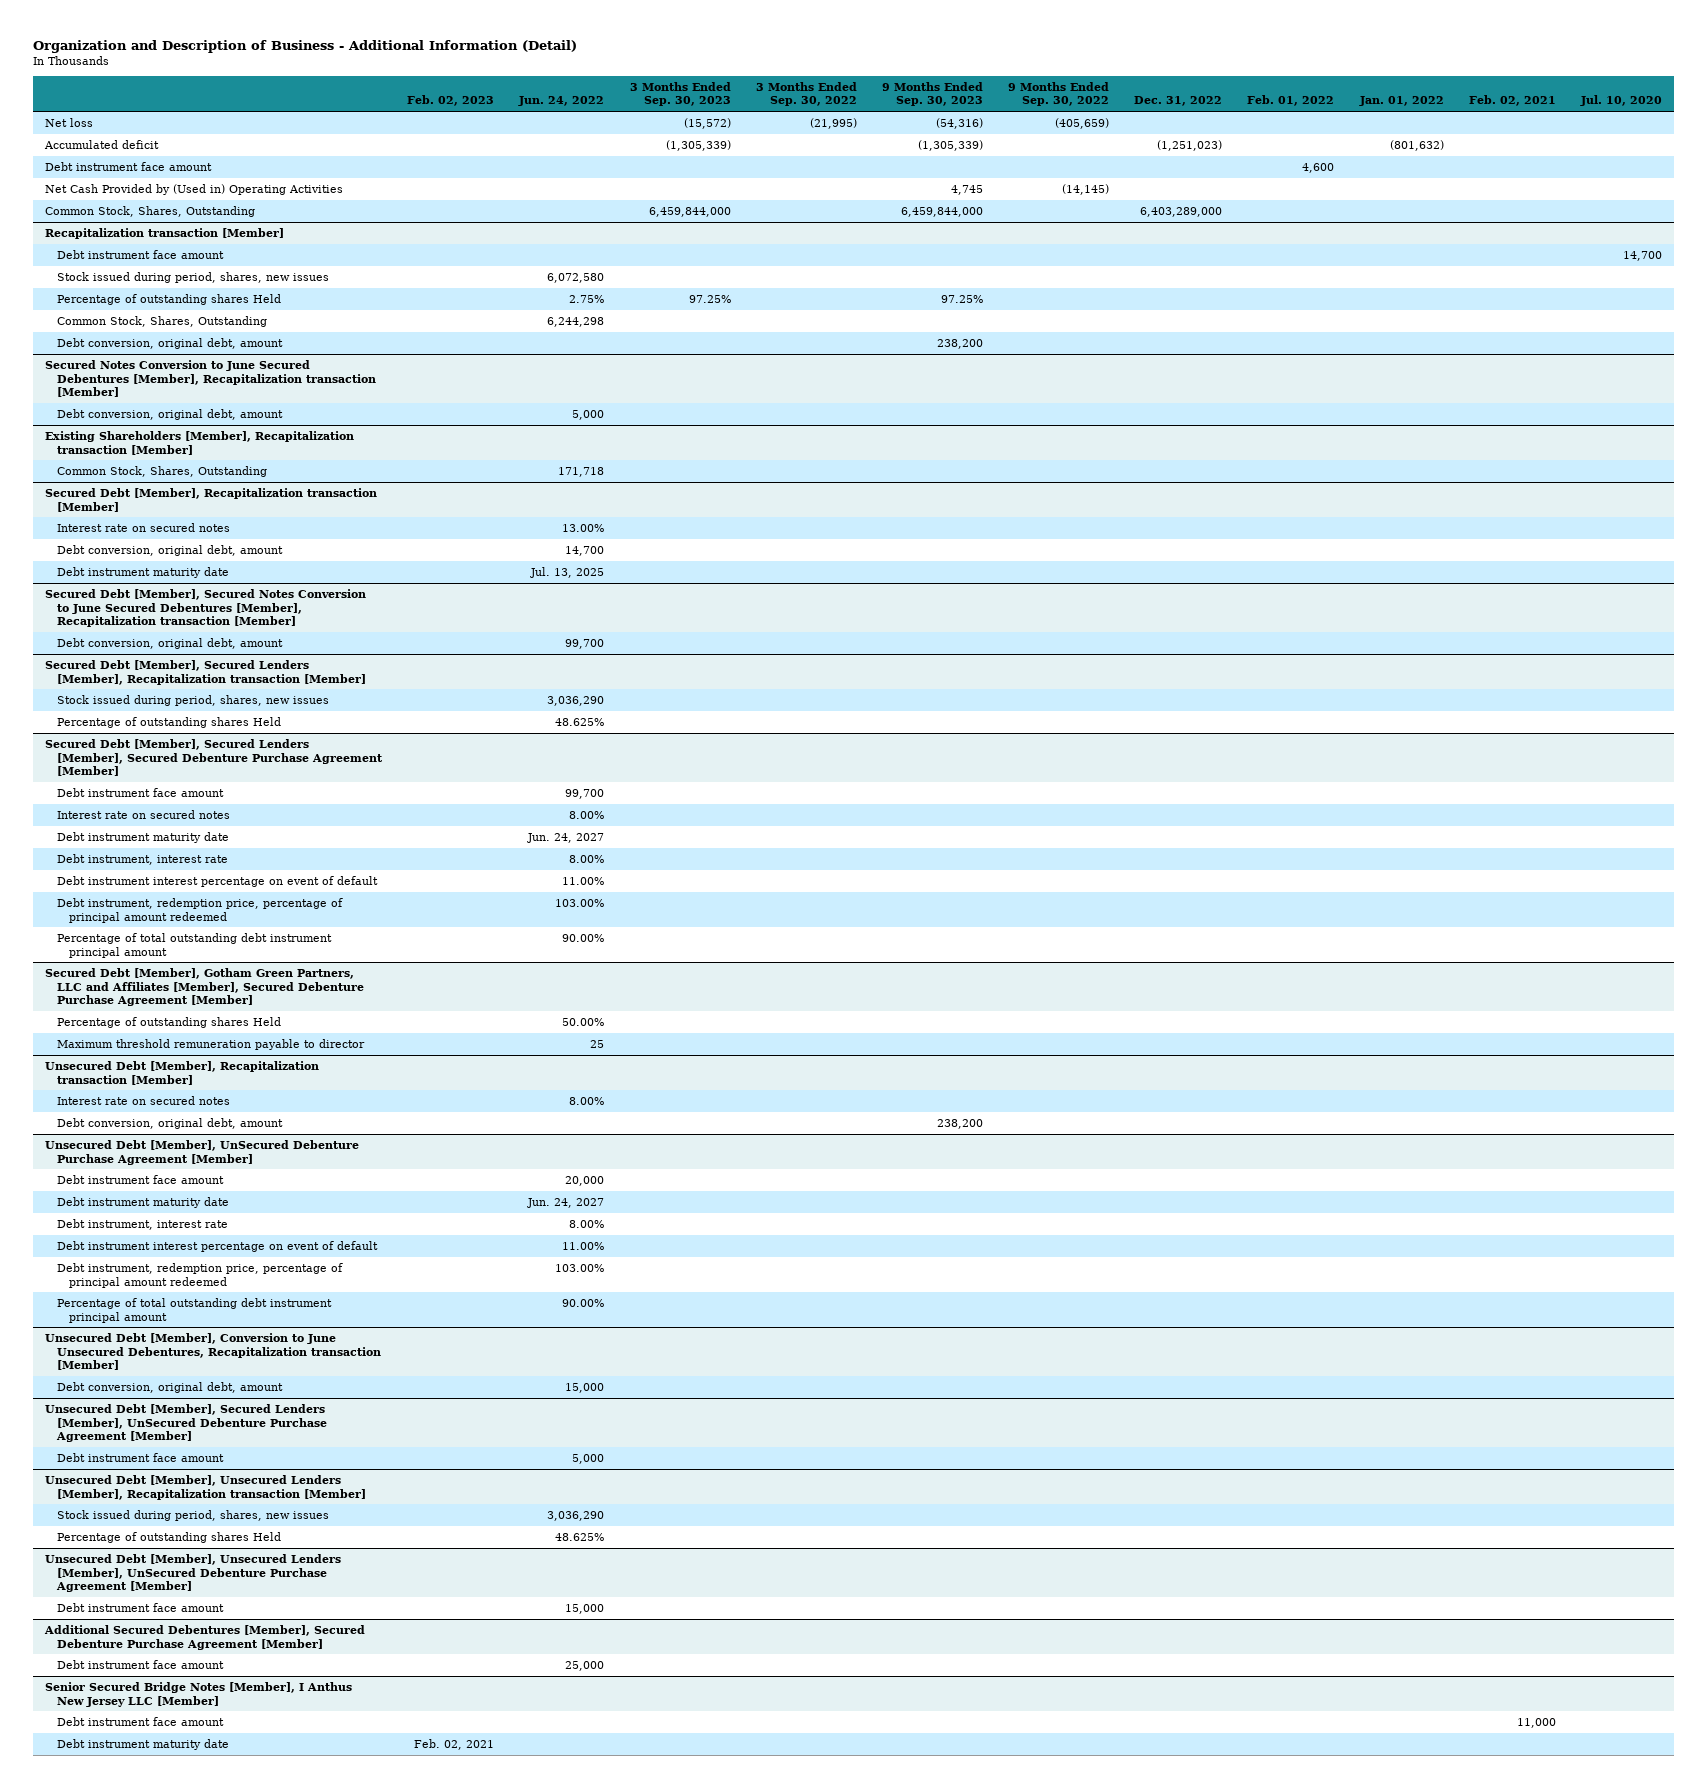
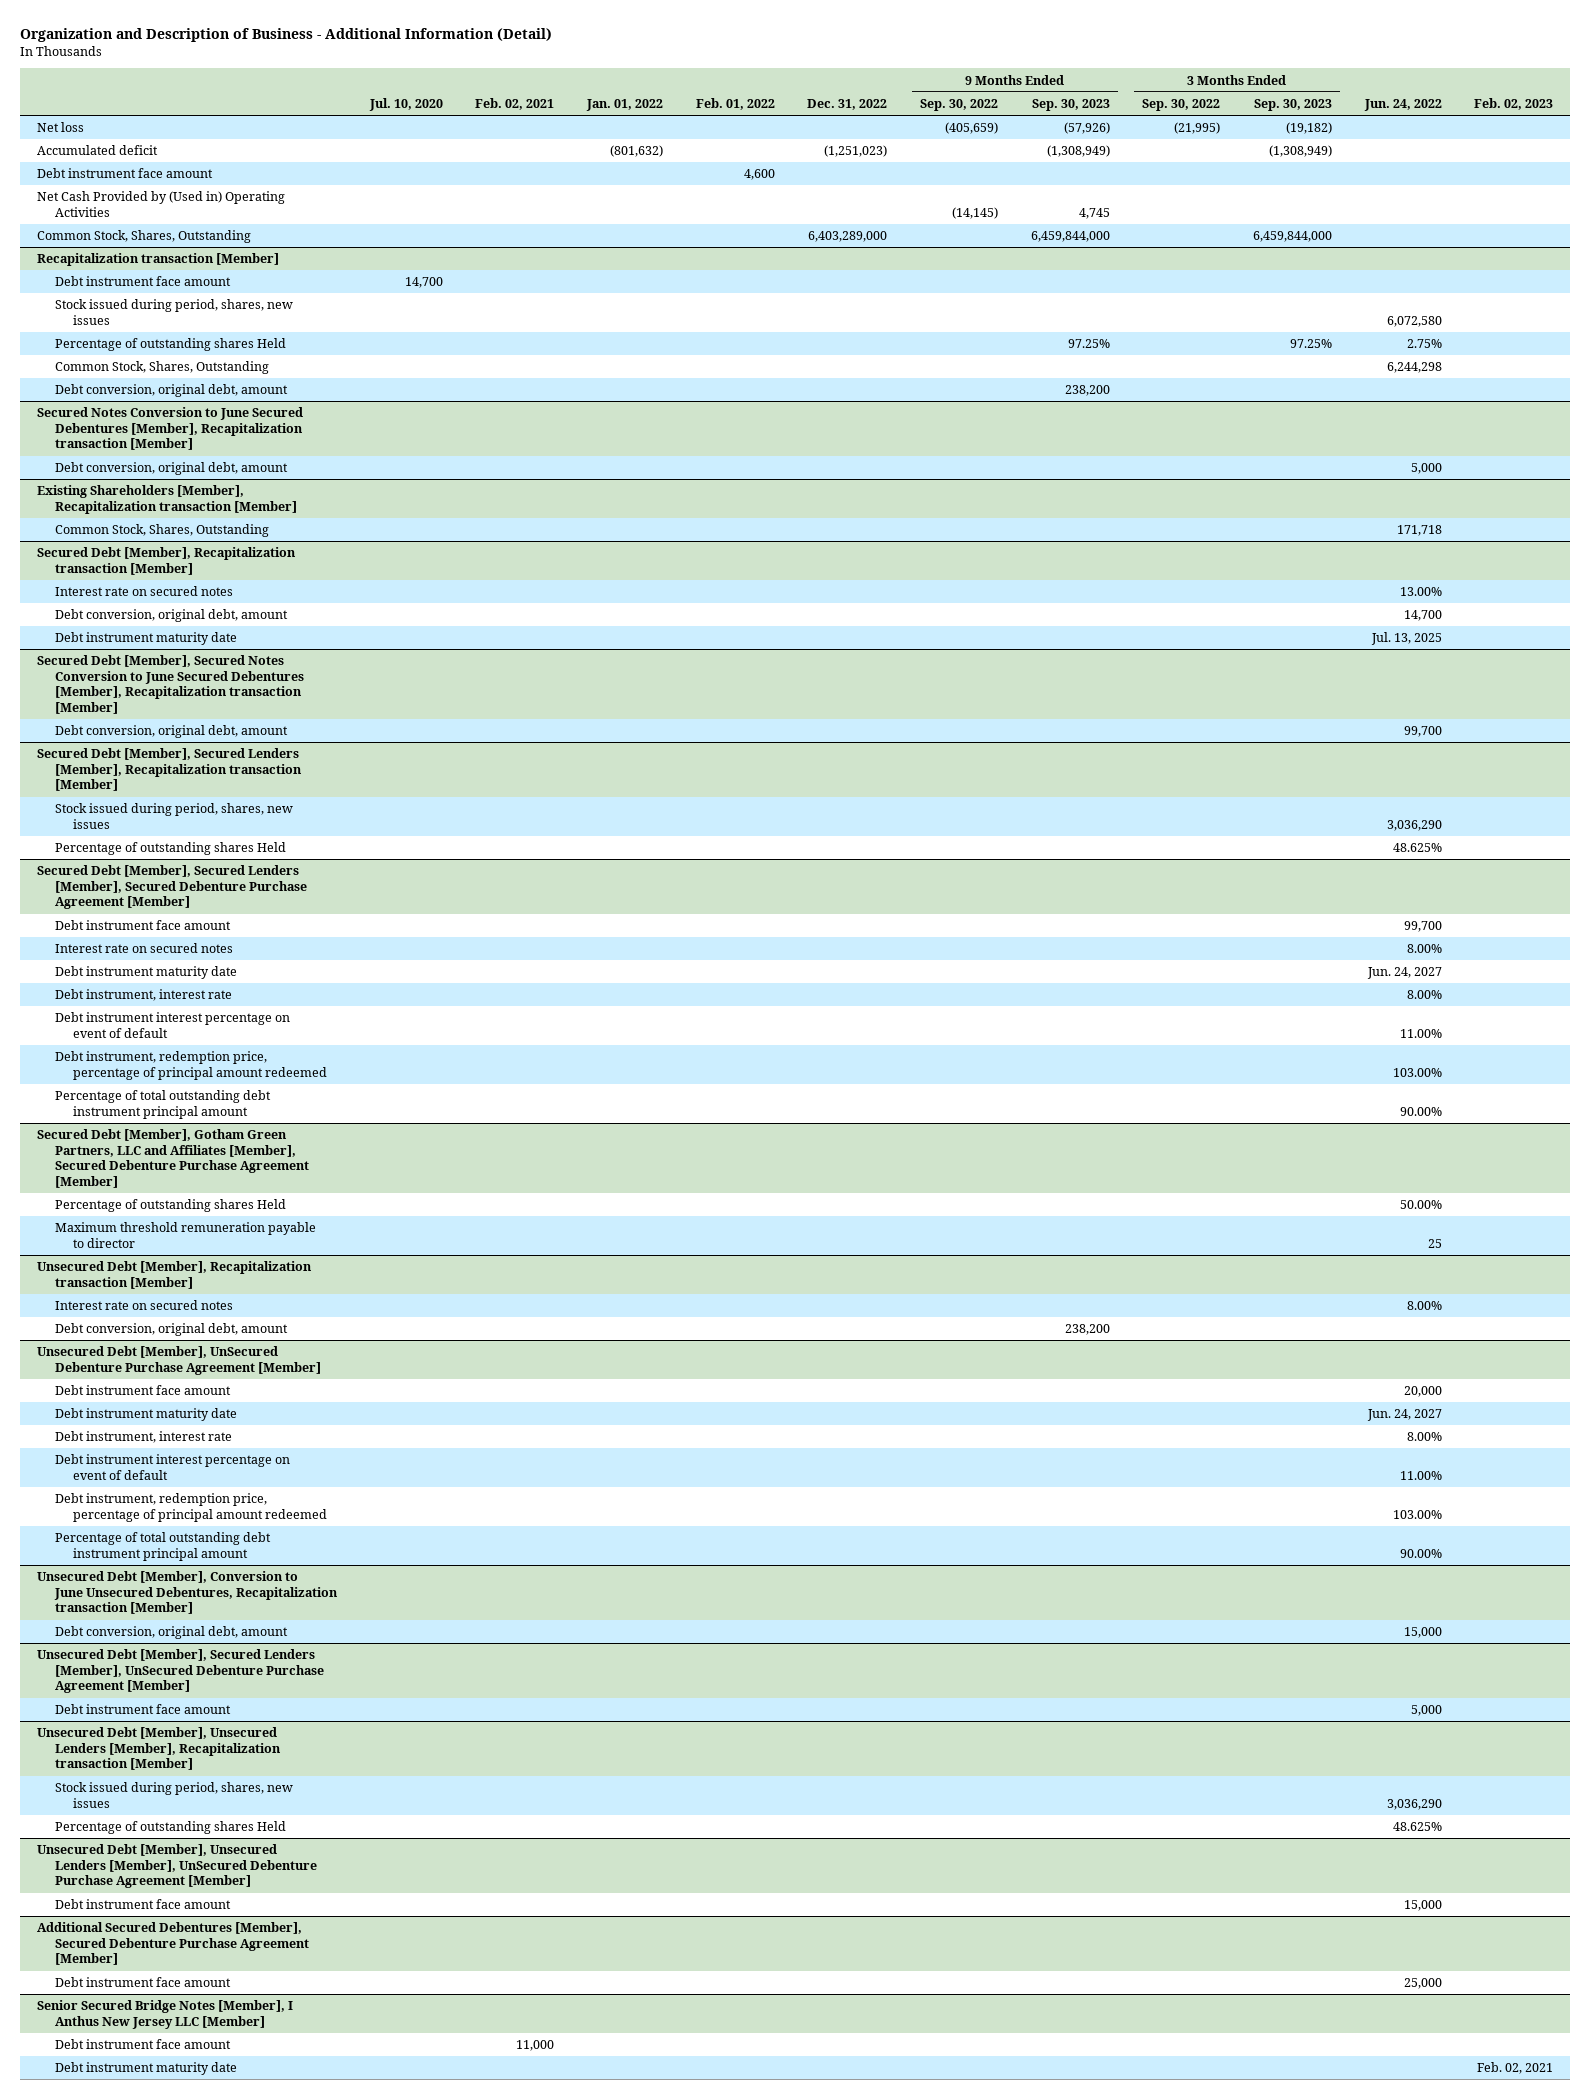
- | Feb. 02, 2023 | Jun. 24, 2022 | 3 Months Ended Sep. 30, 2023 | 3 Months Ended Sep. 30, 2022 | 9 Months Ended Sep. 30, 2023 | 9 Months Ended Sep. 30, 2022 | Dec. 31, 2022 | Feb. 01, 2022 | Jan. 01, 2022 | Feb. 02, 2021 | Jul. 10, 2020
+ | Jul. 10, 2020 | Feb. 02, 2021 | Jan. 01, 2022 | Feb. 01, 2022 | Dec. 31, 2022 | 9 Months Ended Sep. 30, 2022 | 9 Months Ended Sep. 30, 2023 | 3 Months Ended Sep. 30, 2022 | 3 Months Ended Sep. 30, 2023 | Jun. 24, 2022 | Feb. 02, 2023
- Net loss | | | (15,572) | (21,995) | (54,316) | (405,659) | | | | |
- Accumulated deficit | | | (1,305,339) | | (1,305,339) | | (1,251,023) | | (801,632) | |
+ Net loss | | | | | | (405,659) | (57,926) | (21,995) | (19,182) | |
+ Accumulated deficit | | | (801,632) | | (1,251,023) | | (1,308,949) | | (1,308,949) | |

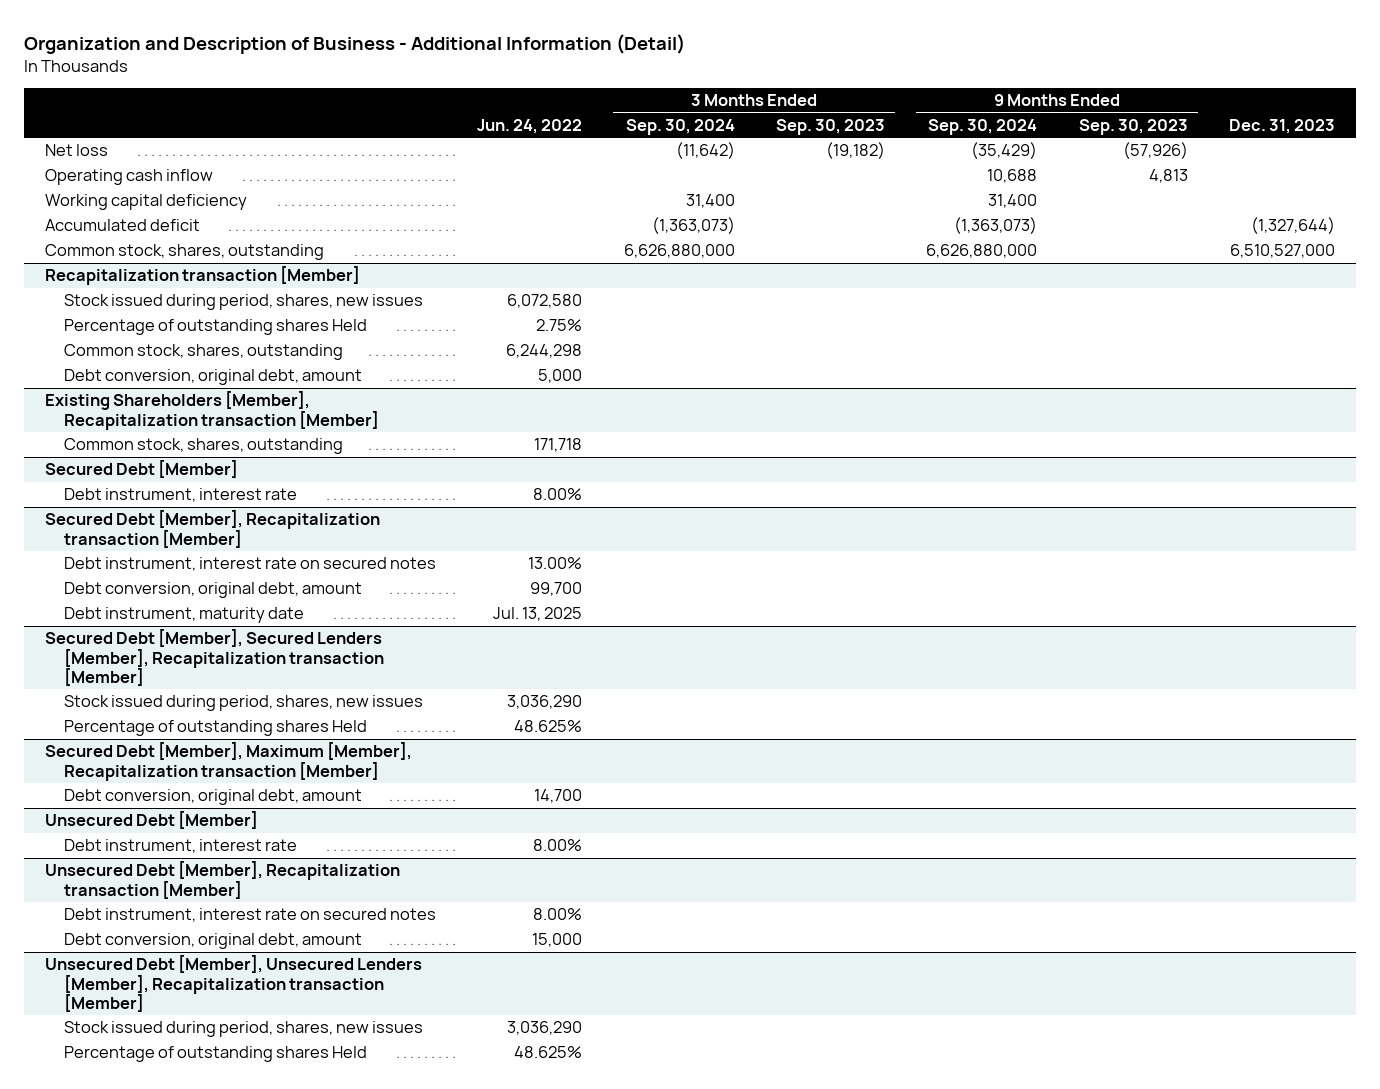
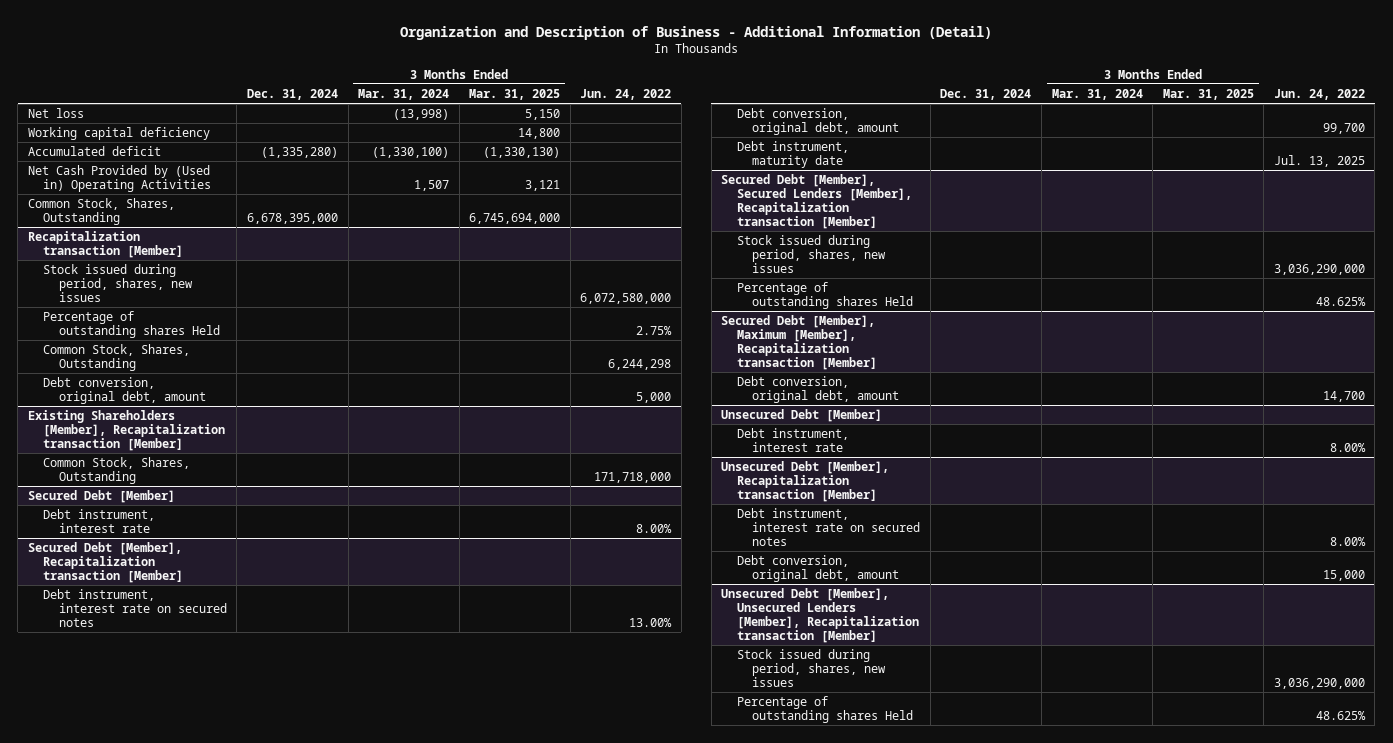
- | Jun. 24, 2022 | 3 Months Ended Sep. 30, 2024 | 3 Months Ended Sep. 30, 2023 | 9 Months Ended Sep. 30, 2024 | 9 Months Ended Sep. 30, 2023 | Dec. 31, 2023
+ | Dec. 31, 2024 | 3 Months Ended Mar. 31, 2024 | 3 Months Ended Mar. 31, 2025 | Jun. 24, 2022
- Operating cash inflow | | | | 10,688 | 4,813 |
- Common stock, shares, outstanding | | 6,626,880,000 | | 6,626,880,000 | | 6,510,527,000
+ Net Cash Provided by (Used in) Operating Activities | | 1,507 | 3,121 |
+ Common Stock, Shares, Outstanding | 6,678,395,000 | | 6,745,694,000 |
@ Recapitalization transaction [Member]
- Stock issued during period, shares, new issues | 6,072,580 | | | | |
+ Stock issued during period, shares, new issues | | | | 6,072,580,000
- Common stock, shares, outstanding | 6,244,298 | | | | |
+ Common Stock, Shares, Outstanding | | | | 6,244,298
@ Existing Shareholders [Member], Recapitalization transaction [Member]
- Common stock, shares, outstanding | 171,718 | | | | |
+ Common Stock, Shares, Outstanding | | | | 171,718,000
@ Secured Debt [Member], Secured Lenders [Member], Recapitalization transaction [Member]
- Stock issued during period, shares, new issues | 3,036,290 | | | | |
+ Stock issued during period, shares, new issues | | | | 3,036,290,000
@ Unsecured Debt [Member], Unsecured Lenders [Member], Recapitalization transaction [Member]
- Stock issued during period, shares, new issues | 3,036,290 | | | | |
+ Stock issued during period, shares, new issues | | | | 3,036,290,000

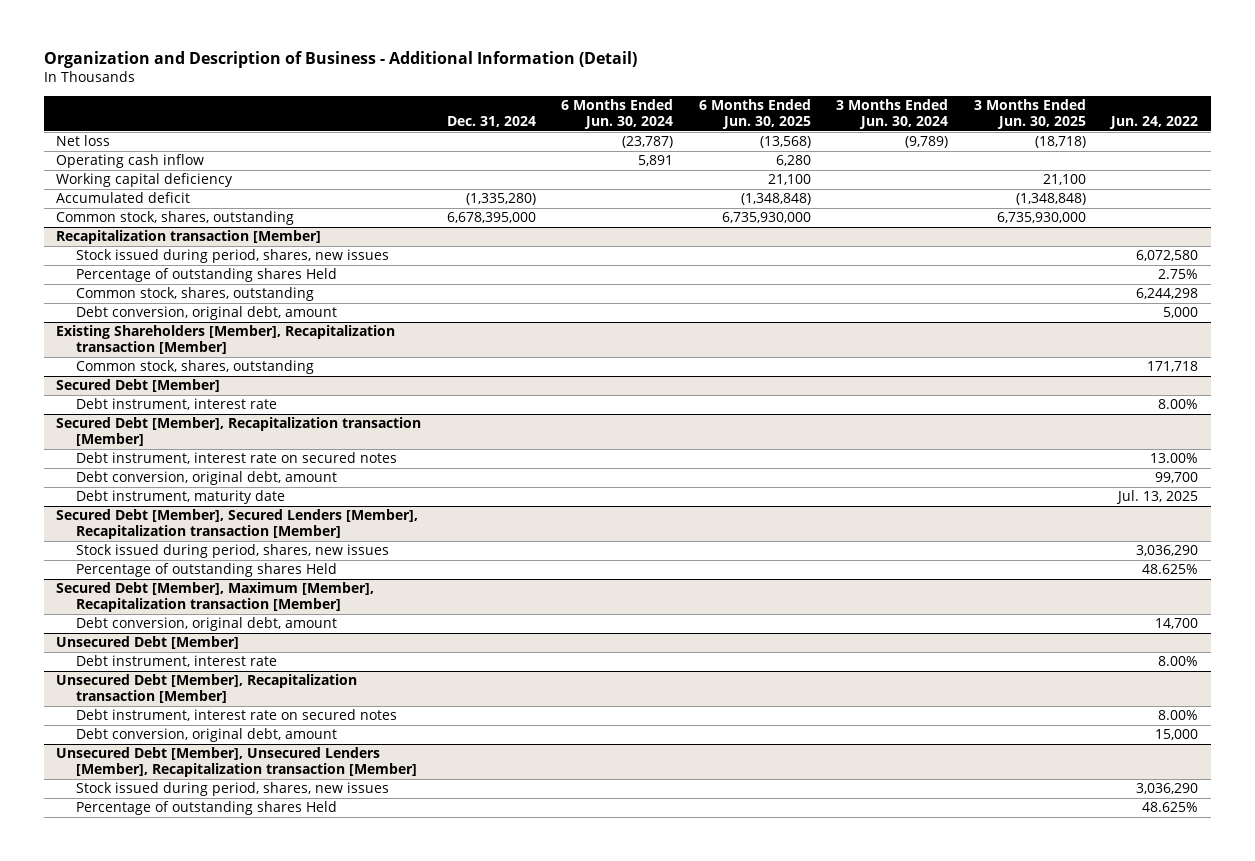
- | Dec. 31, 2024 | 3 Months Ended Mar. 31, 2024 | 3 Months Ended Mar. 31, 2025 | Jun. 24, 2022
+ | Dec. 31, 2024 | 6 Months Ended Jun. 30, 2024 | 6 Months Ended Jun. 30, 2025 | 3 Months Ended Jun. 30, 2024 | 3 Months Ended Jun. 30, 2025 | Jun. 24, 2022
+ Operating cash inflow | | 5,891 | 6,280 | | |
- Net Cash Provided by (Used in) Operating Activities | | 1,507 | 3,121 |
- Common Stock, Shares, Outstanding | 6,678,395,000 | | 6,745,694,000 |
+ Common stock, shares, outstanding | 6,678,395,000 | | 6,735,930,000 | | 6,735,930,000 |
@ Recapitalization transaction [Member]
- Stock issued during period, shares, new issues | | | | 6,072,580,000
+ Stock issued during period, shares, new issues | | | | | | 6,072,580
- Common Stock, Shares, Outstanding | | | | 6,244,298
+ Common stock, shares, outstanding | | | | | | 6,244,298
@ Existing Shareholders [Member], Recapitalization transaction [Member]
- Common Stock, Shares, Outstanding | | | | 171,718,000
+ Common stock, shares, outstanding | | | | | | 171,718
@ Secured Debt [Member], Secured Lenders [Member], Recapitalization transaction [Member]
- Stock issued during period, shares, new issues | | | | 3,036,290,000
+ Stock issued during period, shares, new issues | | | | | | 3,036,290
@ Unsecured Debt [Member], Unsecured Lenders [Member], Recapitalization transaction [Member]
- Stock issued during period, shares, new issues | | | | 3,036,290,000
+ Stock issued during period, shares, new issues | | | | | | 3,036,290

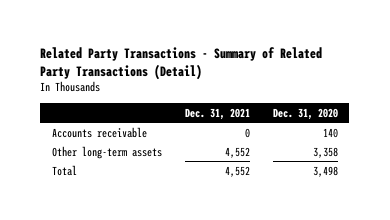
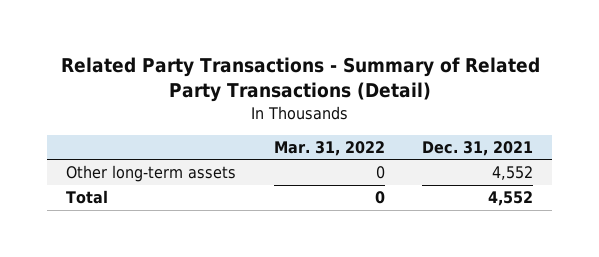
- | Dec. 31, 2021 | Dec. 31, 2020
+ | Mar. 31, 2022 | Dec. 31, 2021
- Accounts receivable | 0 | 140

